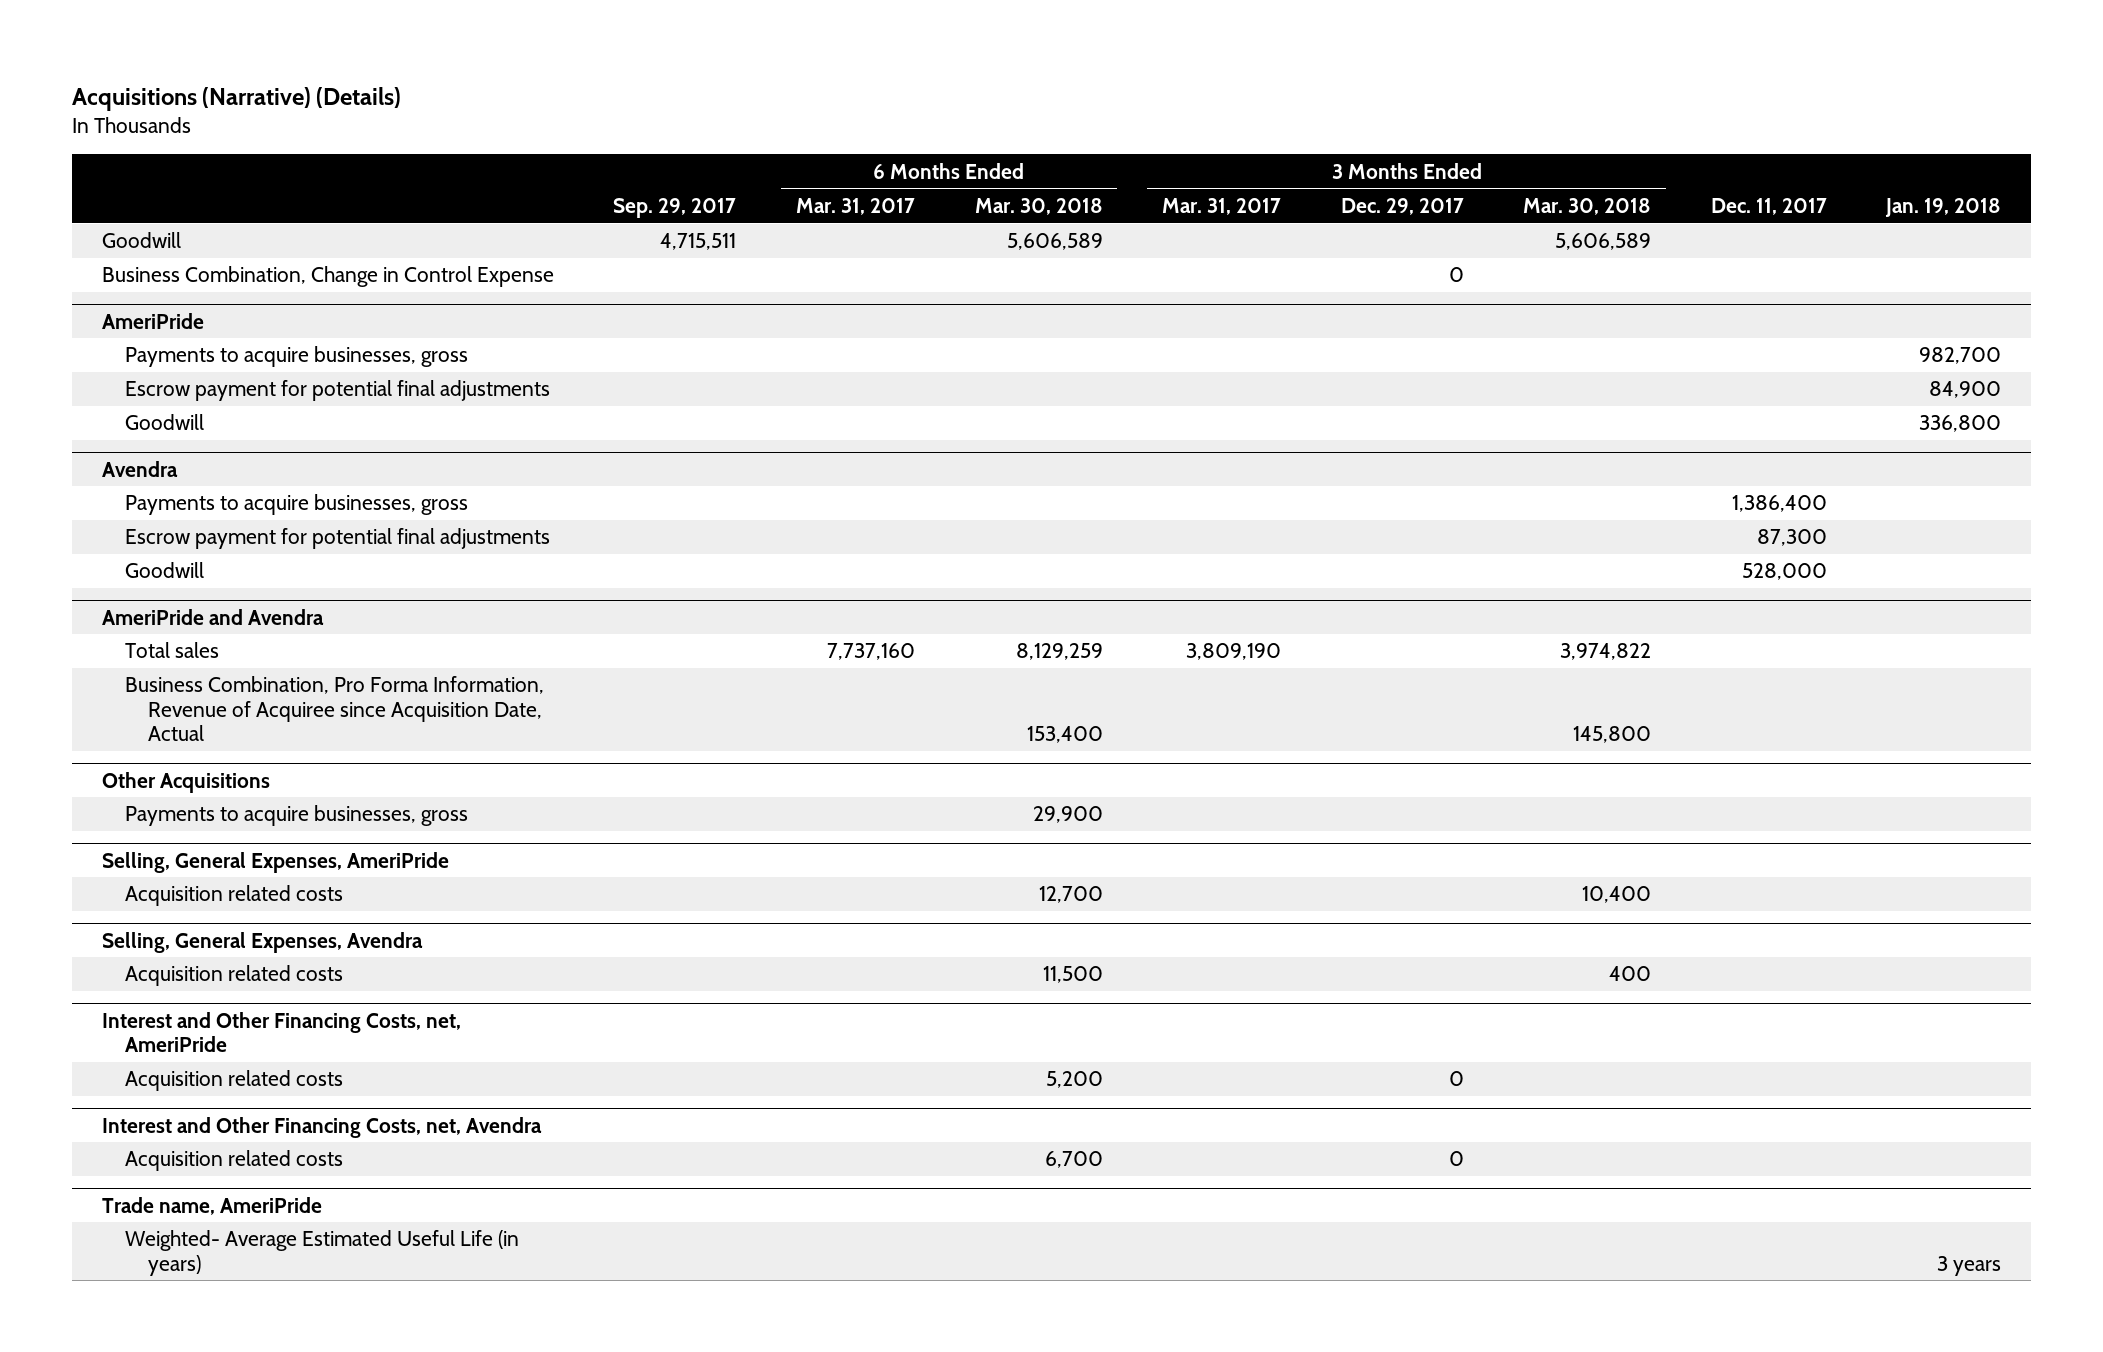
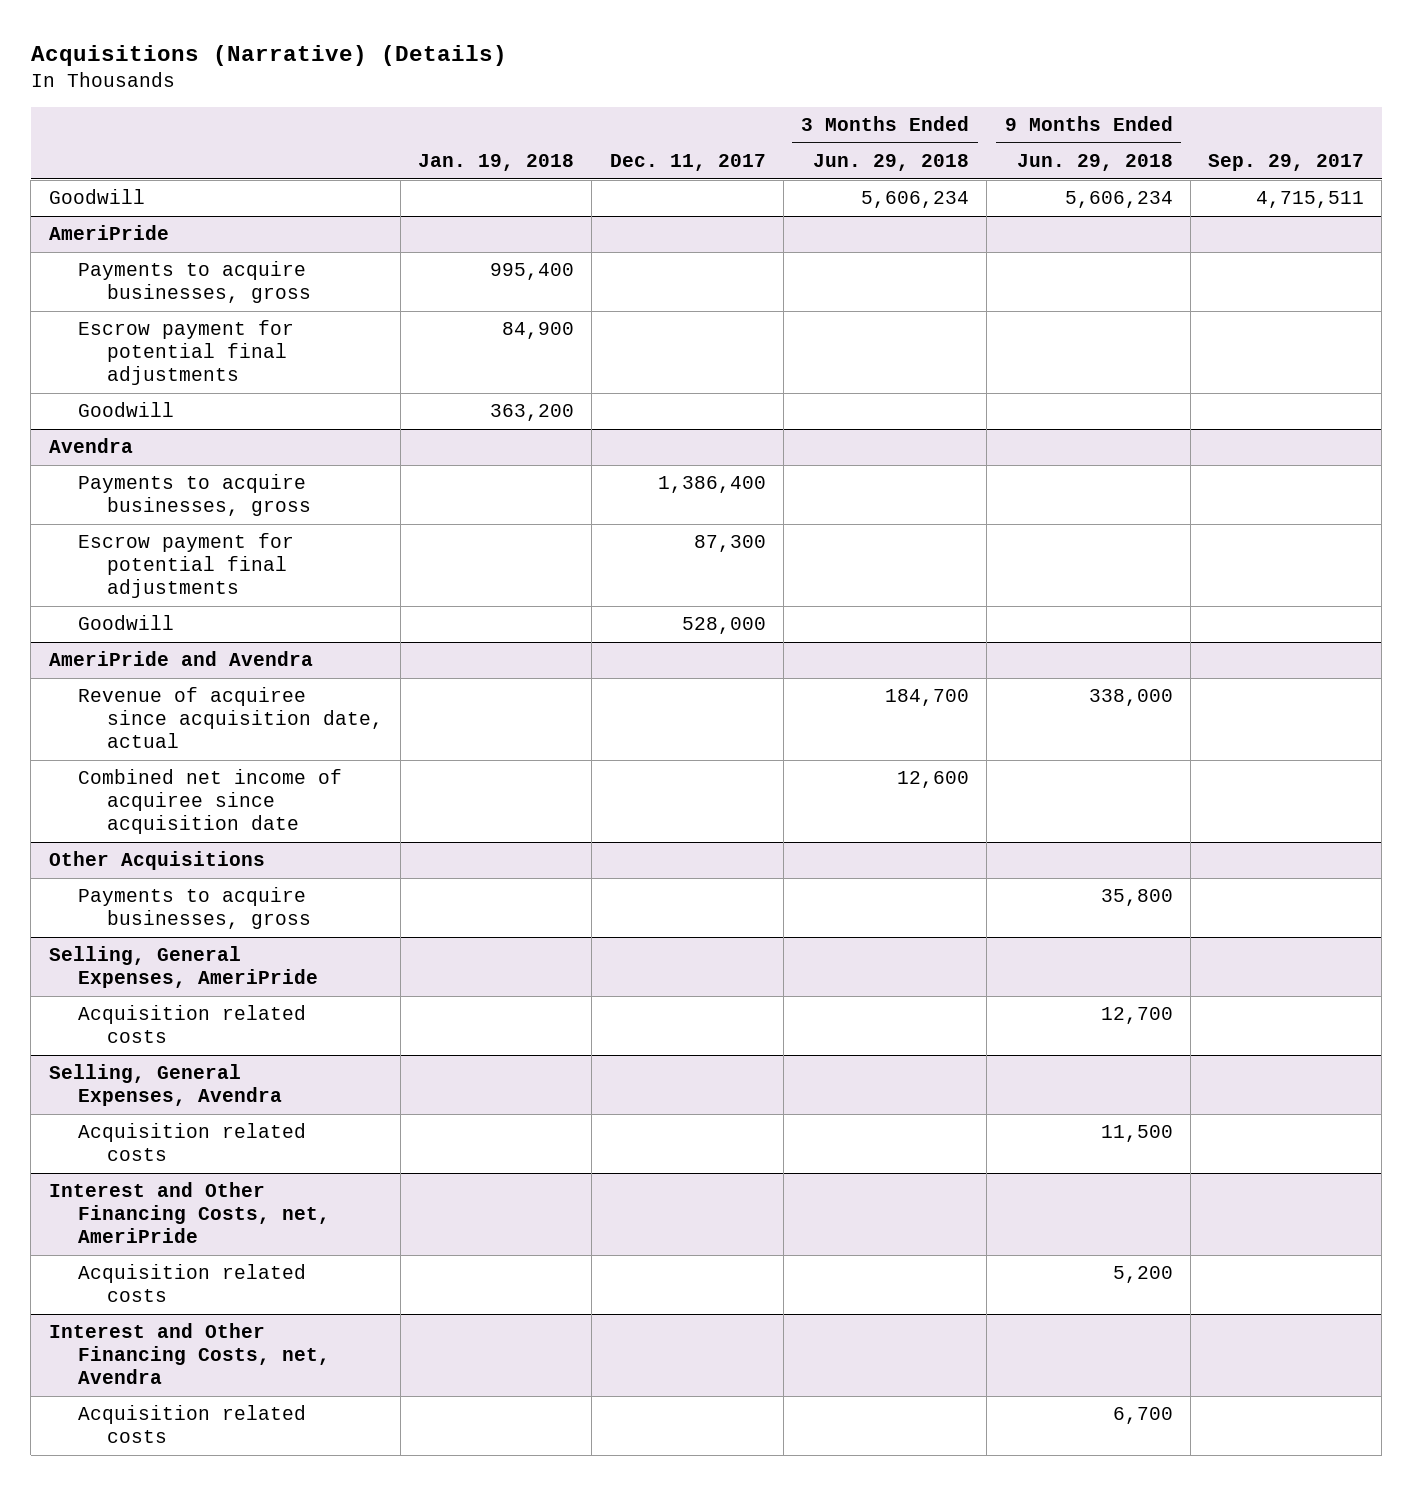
- | Sep. 29, 2017 | 6 Months Ended Mar. 31, 2017 | 6 Months Ended Mar. 30, 2018 | 3 Months Ended Mar. 31, 2017 | 3 Months Ended Dec. 29, 2017 | 3 Months Ended Mar. 30, 2018 | Dec. 11, 2017 | Jan. 19, 2018
+ | Jan. 19, 2018 | Dec. 11, 2017 | 3 Months Ended Jun. 29, 2018 | 9 Months Ended Jun. 29, 2018 | Sep. 29, 2017
- Business Combination, Change in Control Expense | | | | | 0 | | |
@ AmeriPride
- Payments to acquire businesses, gross | | | | | | | | 982,700
+ Payments to acquire businesses, gross | 995,400 | | | |
- Goodwill | | | | | | | | 336,800
+ Goodwill | 363,200 | | | |
@ AmeriPride and Avendra
- Total sales | | 7,737,160 | 8,129,259 | 3,809,190 | | 3,974,822 | |
- Business Combination, Pro Forma Information, Revenue of Acquiree since Acquisition Date, Actual | | | 153,400 | | | 145,800 | |
+ Revenue of acquiree since acquisition date, actual | | | 184,700 | 338,000 |
+ Combined net income of acquiree since acquisition date | | | 12,600 | |
- Trade name, AmeriPride
- Weighted- Average Estimated Useful Life (in years) | | | | | | | | 3 years

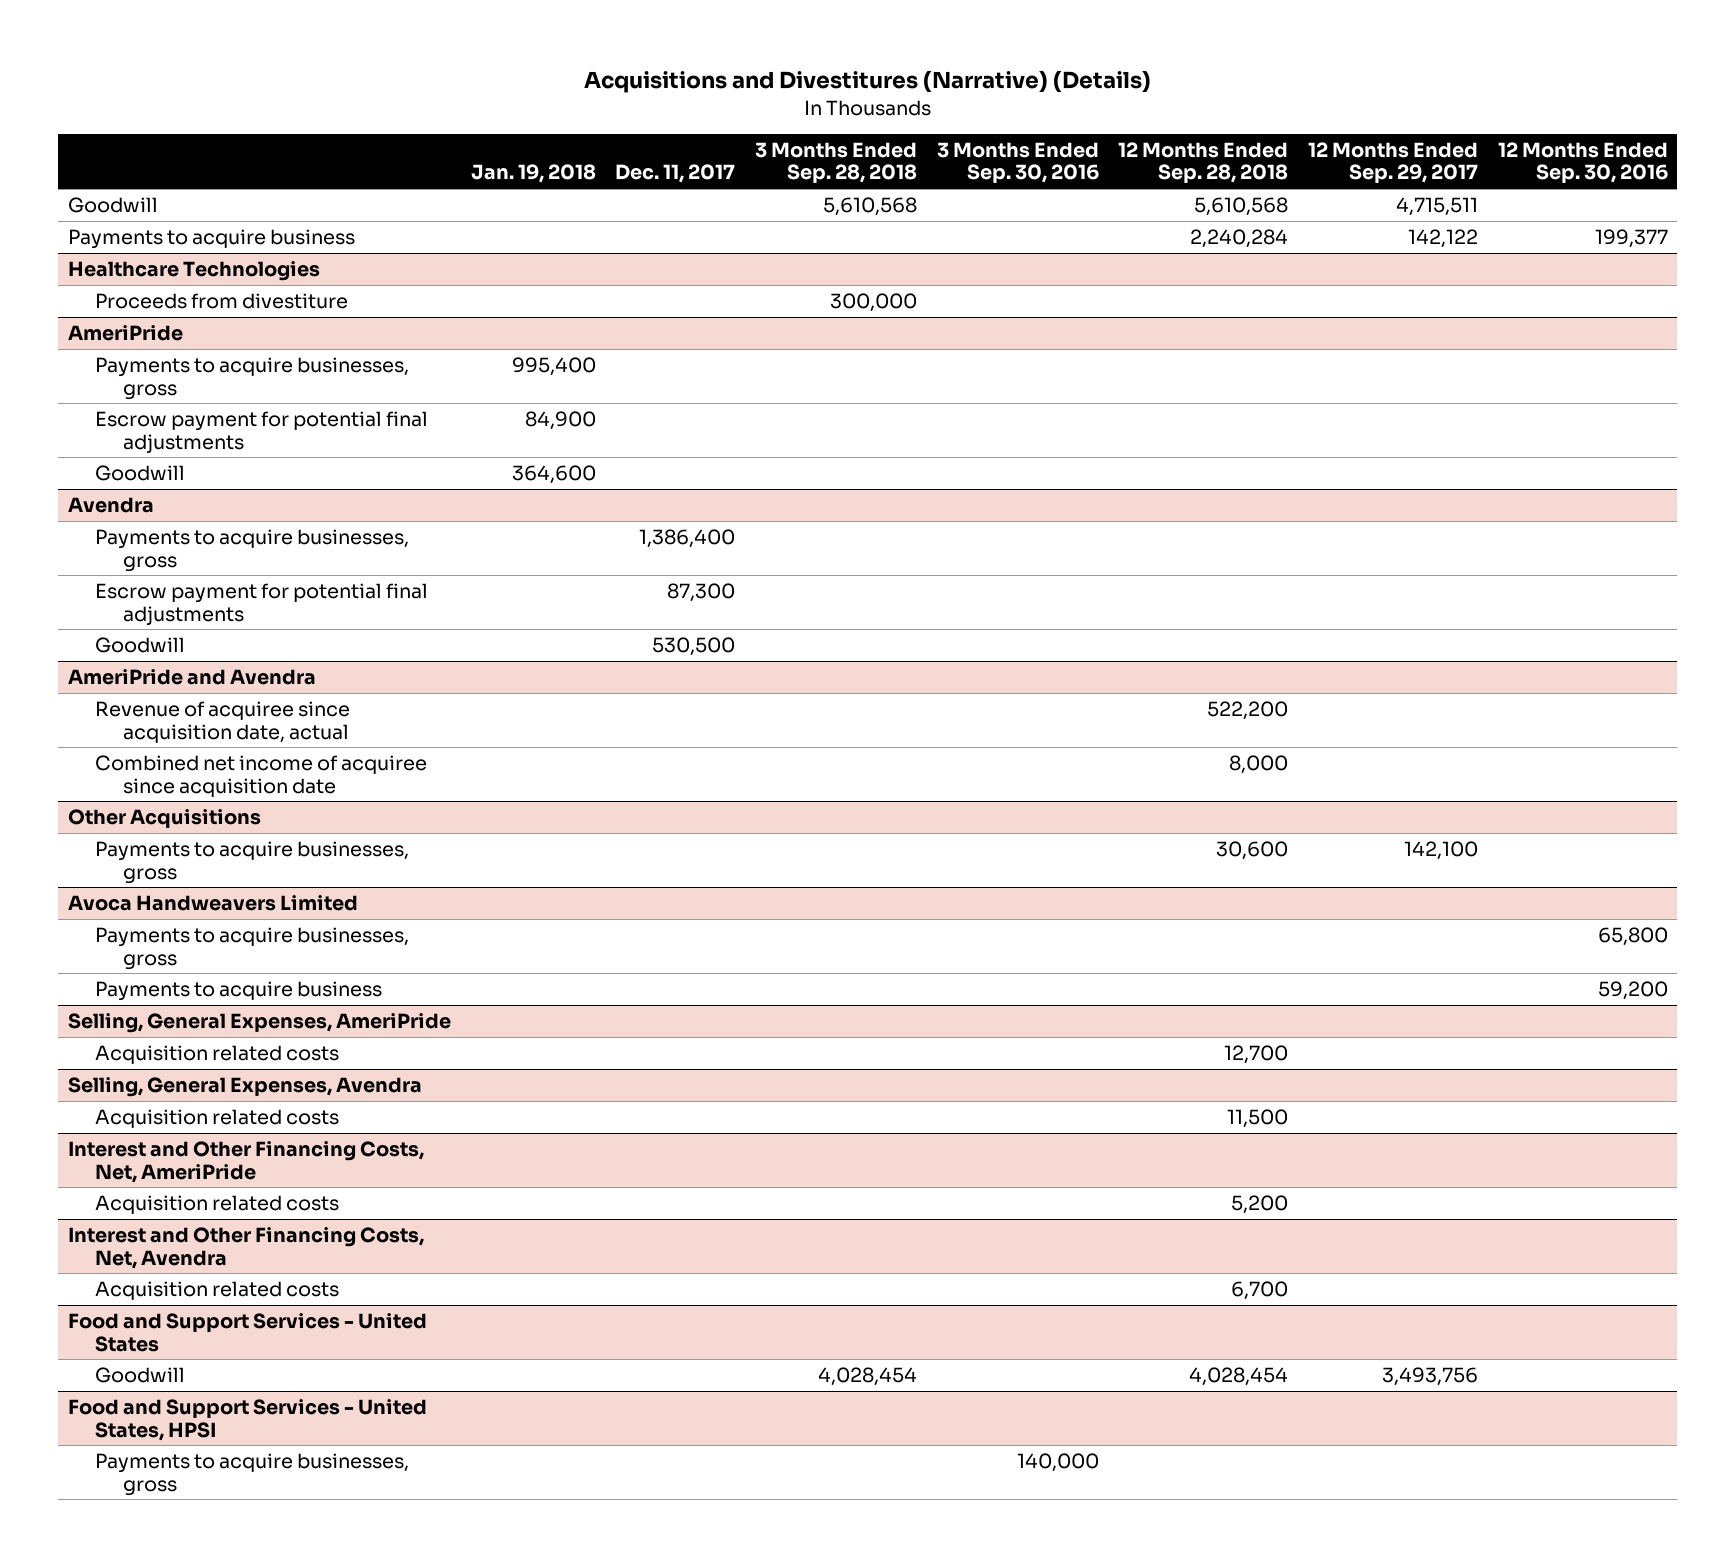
- Acquisitions (Narrative) (Details)
+ Acquisitions and Divestitures (Narrative) (Details)
- | Jan. 19, 2018 | Dec. 11, 2017 | 3 Months Ended Jun. 29, 2018 | 9 Months Ended Jun. 29, 2018 | Sep. 29, 2017
+ | Jan. 19, 2018 | Dec. 11, 2017 | 3 Months Ended Sep. 28, 2018 | 3 Months Ended Sep. 30, 2016 | 12 Months Ended Sep. 28, 2018 | 12 Months Ended Sep. 29, 2017 | 12 Months Ended Sep. 30, 2016
+ Payments to acquire business | | | | | 2,240,284 | 142,122 | 199,377
+ Healthcare Technologies
+ Proceeds from divestiture | | | 300,000 | | | |
@ AmeriPride
- Goodwill | 363,200 | | | |
+ Goodwill | 364,600 | | | | | |
@ Avendra
- Goodwill | | 528,000 | | |
+ Goodwill | | 530,500 | | | | |
+ Avoca Handweavers Limited
+ Payments to acquire businesses, gross | | | | | | | 65,800
+ Payments to acquire business | | | | | | | 59,200
- Interest and Other Financing Costs, net, AmeriPride
+ Interest and Other Financing Costs, Net, AmeriPride
- Interest and Other Financing Costs, net, Avendra
+ Interest and Other Financing Costs, Net, Avendra
+ Food and Support Services - United States
+ Goodwill | | | 4,028,454 | | 4,028,454 | 3,493,756 |
+ Food and Support Services - United States, HPSI
+ Payments to acquire businesses, gross | | | | 140,000 | | |

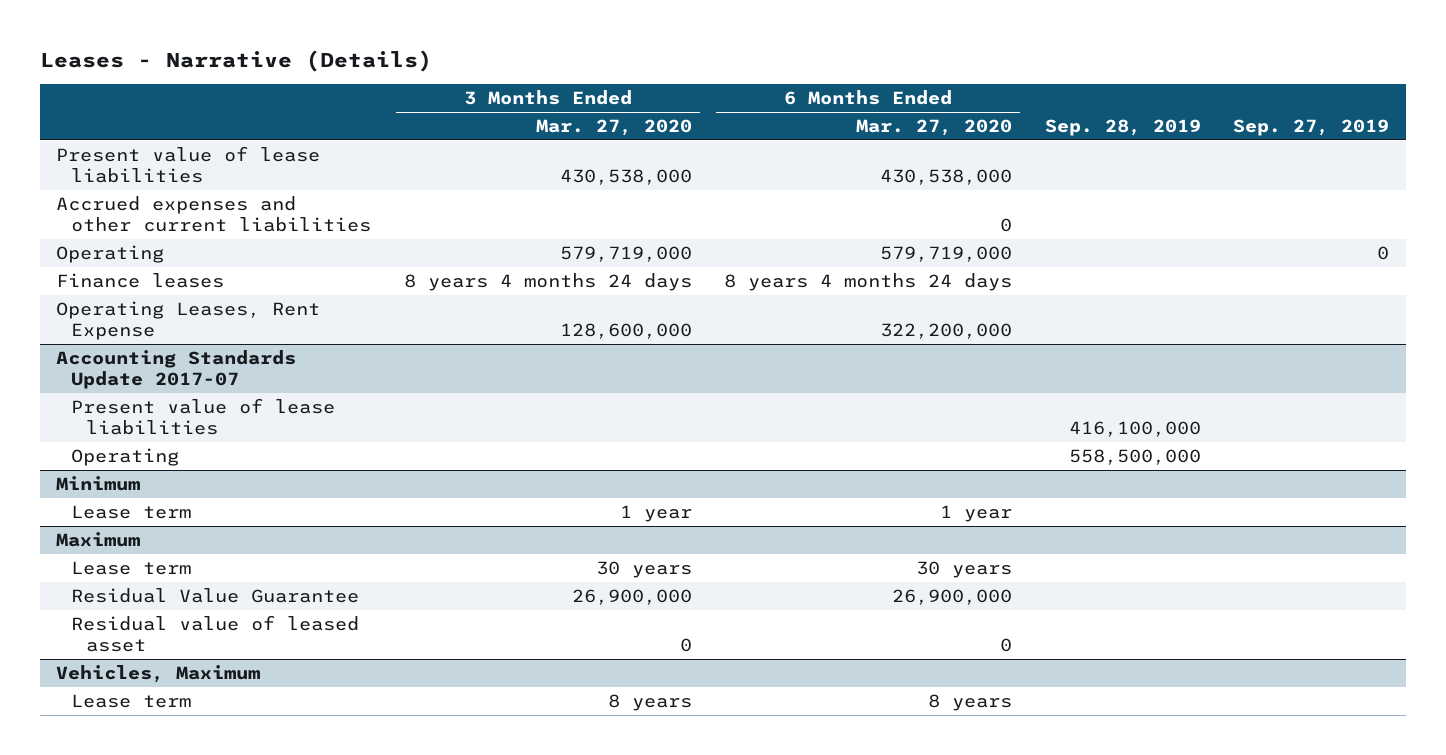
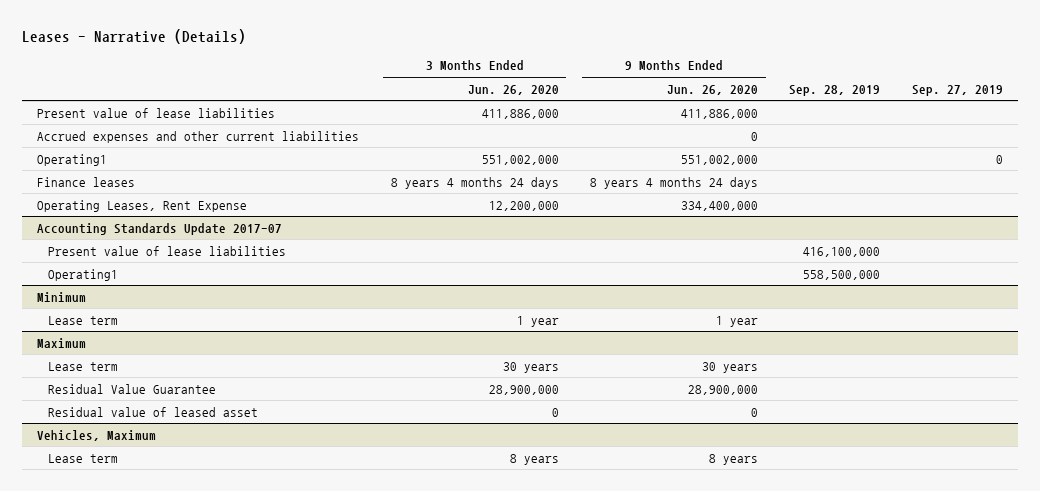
- | 3 Months Ended Mar. 27, 2020 | 6 Months Ended Mar. 27, 2020 | Sep. 28, 2019 | Sep. 27, 2019
+ | 3 Months Ended Jun. 26, 2020 | 9 Months Ended Jun. 26, 2020 | Sep. 28, 2019 | Sep. 27, 2019
- Operating | 579,719,000 | 579,719,000 | | 0
+ Operating1 | 551,002,000 | 551,002,000 | | 0
@ Accounting Standards Update 2017-07
- Operating | | | 558,500,000 |
+ Operating1 | | | 558,500,000 |

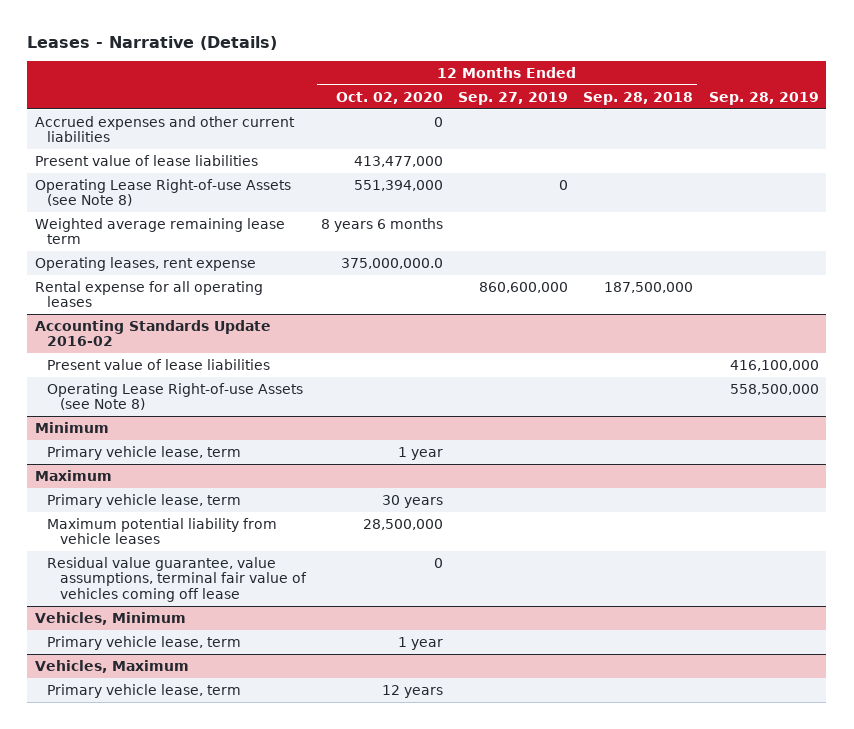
- | 3 Months Ended Jun. 26, 2020 | 9 Months Ended Jun. 26, 2020 | Sep. 28, 2019 | Sep. 27, 2019
+ | 12 Months Ended Oct. 02, 2020 | 12 Months Ended Sep. 27, 2019 | 12 Months Ended Sep. 28, 2018 | Sep. 28, 2019
- Operating1 | 551,002,000 | 551,002,000 | | 0
- Finance leases | 8 years 4 months 24 days | 8 years 4 months 24 days | |
- Operating Leases, Rent Expense | 12,200,000 | 334,400,000 | |
- Accounting Standards Update 2017-07
moved down: Present value of lease liabilities | 413,477,000 | | |
+ Operating Lease Right-of-use Assets (see Note 8) | 551,394,000 | 0 | |
+ Weighted average remaining lease term | 8 years 6 months | | |
+ Operating leases, rent expense | 375,000,000.0 | | |
+ Rental expense for all operating leases | | 860,600,000 | 187,500,000 |
+ Accounting Standards Update 2016-02
- Operating1 | | | 558,500,000 |
+ Operating Lease Right-of-use Assets (see Note 8) | | | | 558,500,000
@ Minimum
- Lease term | 1 year | 1 year | |
+ Primary vehicle lease, term | 1 year | | |
@ Maximum
- Lease term | 30 years | 30 years | |
- Residual Value Guarantee | 28,900,000 | 28,900,000 | |
- Residual value of leased asset | 0 | 0 | |
+ Primary vehicle lease, term | 30 years | | |
+ Maximum potential liability from vehicle leases | 28,500,000 | | |
+ Residual value guarantee, value assumptions, terminal fair value of vehicles coming off lease | 0 | | |
+ Vehicles, Minimum
+ Primary vehicle lease, term | 1 year | | |
@ Vehicles, Maximum
- Lease term | 8 years | 8 years | |
+ Primary vehicle lease, term | 12 years | | |

